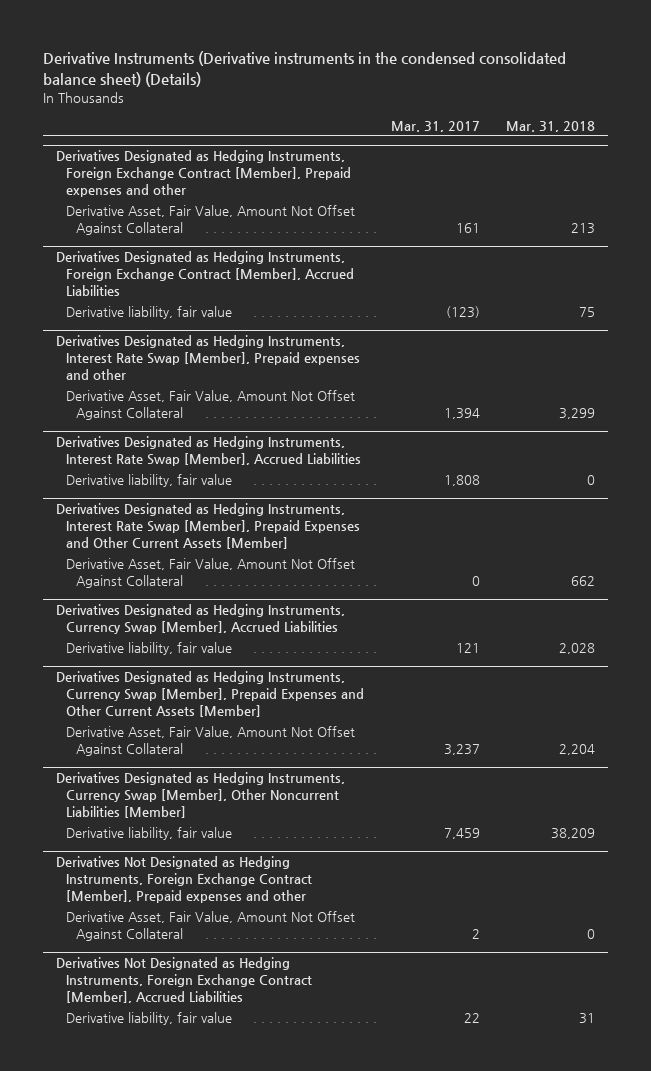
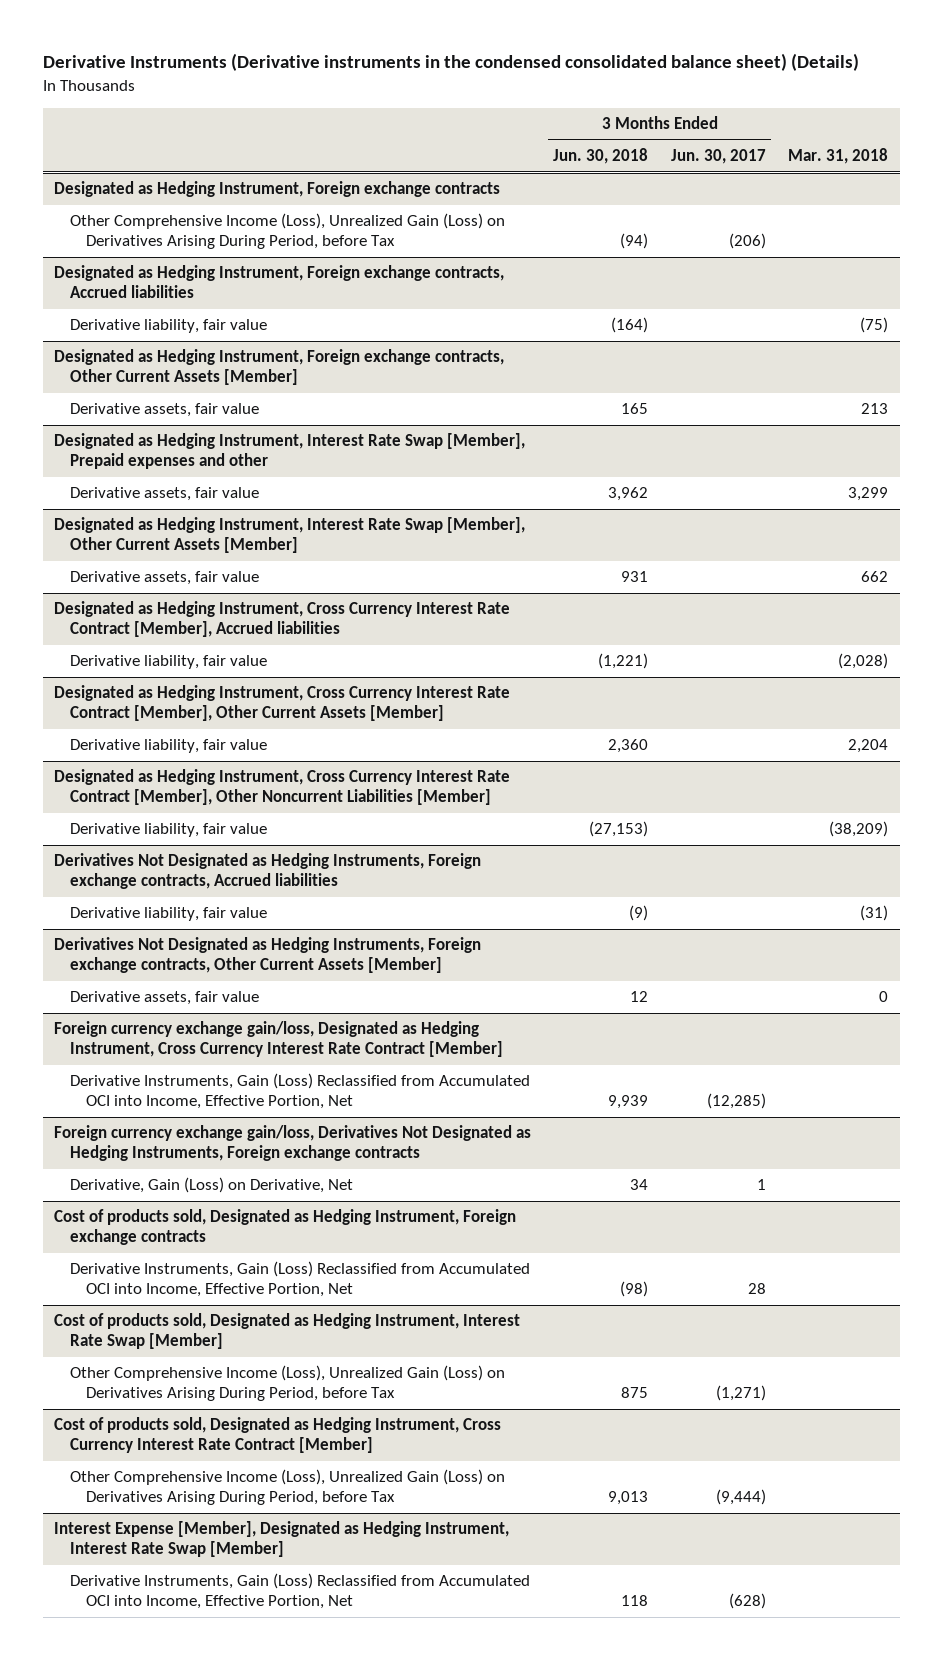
- | Mar. 31, 2017 | Mar. 31, 2018
+ | 3 Months Ended Jun. 30, 2018 | 3 Months Ended Jun. 30, 2017 | Mar. 31, 2018
- Derivatives Designated as Hedging Instruments, Foreign Exchange Contract [Member], Prepaid expenses and other
- Derivative Asset, Fair Value, Amount Not Offset Against Collateral | 161 | 213
- Derivatives Designated as Hedging Instruments, Foreign Exchange Contract [Member], Accrued Liabilities
- Derivative liability, fair value | (123) | 75
- Derivatives Designated as Hedging Instruments, Interest Rate Swap [Member], Prepaid expenses and other
- Derivative Asset, Fair Value, Amount Not Offset Against Collateral | 1,394 | 3,299
- Derivatives Designated as Hedging Instruments, Interest Rate Swap [Member], Accrued Liabilities
- Derivative liability, fair value | 1,808 | 0
- Derivatives Designated as Hedging Instruments, Interest Rate Swap [Member], Prepaid Expenses and Other Current Assets [Member]
- Derivative Asset, Fair Value, Amount Not Offset Against Collateral | 0 | 662
- Derivatives Designated as Hedging Instruments, Currency Swap [Member], Accrued Liabilities
- Derivative liability, fair value | 121 | 2,028
- Derivatives Designated as Hedging Instruments, Currency Swap [Member], Prepaid Expenses and Other Current Assets [Member]
- Derivative Asset, Fair Value, Amount Not Offset Against Collateral | 3,237 | 2,204
- Derivatives Designated as Hedging Instruments, Currency Swap [Member], Other Noncurrent Liabilities [Member]
- Derivative liability, fair value | 7,459 | 38,209
- Derivatives Not Designated as Hedging Instruments, Foreign Exchange Contract [Member], Prepaid expenses and other
- Derivative Asset, Fair Value, Amount Not Offset Against Collateral | 2 | 0
- Derivatives Not Designated as Hedging Instruments, Foreign Exchange Contract [Member], Accrued Liabilities
- Derivative liability, fair value | 22 | 31
+ Designated as Hedging Instrument, Foreign exchange contracts
+ Other Comprehensive Income (Loss), Unrealized Gain (Loss) on Derivatives Arising During Period, before Tax | (94) | (206) |
+ Designated as Hedging Instrument, Foreign exchange contracts, Accrued liabilities
+ Derivative liability, fair value | (164) | | (75)
+ Designated as Hedging Instrument, Foreign exchange contracts, Other Current Assets [Member]
+ Derivative assets, fair value | 165 | | 213
+ Designated as Hedging Instrument, Interest Rate Swap [Member], Prepaid expenses and other
+ Derivative assets, fair value | 3,962 | | 3,299
+ Designated as Hedging Instrument, Interest Rate Swap [Member], Other Current Assets [Member]
+ Derivative assets, fair value | 931 | | 662
+ Designated as Hedging Instrument, Cross Currency Interest Rate Contract [Member], Accrued liabilities
+ Derivative liability, fair value | (1,221) | | (2,028)
+ Designated as Hedging Instrument, Cross Currency Interest Rate Contract [Member], Other Current Assets [Member]
+ Derivative liability, fair value | 2,360 | | 2,204
+ Designated as Hedging Instrument, Cross Currency Interest Rate Contract [Member], Other Noncurrent Liabilities [Member]
+ Derivative liability, fair value | (27,153) | | (38,209)
+ Derivatives Not Designated as Hedging Instruments, Foreign exchange contracts, Accrued liabilities
+ Derivative liability, fair value | (9) | | (31)
+ Derivatives Not Designated as Hedging Instruments, Foreign exchange contracts, Other Current Assets [Member]
+ Derivative assets, fair value | 12 | | 0
+ Foreign currency exchange gain/loss, Designated as Hedging Instrument, Cross Currency Interest Rate Contract [Member]
+ Derivative Instruments, Gain (Loss) Reclassified from Accumulated OCI into Income, Effective Portion, Net | 9,939 | (12,285) |
+ Foreign currency exchange gain/loss, Derivatives Not Designated as Hedging Instruments, Foreign exchange contracts
+ Derivative, Gain (Loss) on Derivative, Net | 34 | 1 |
+ Cost of products sold, Designated as Hedging Instrument, Foreign exchange contracts
+ Derivative Instruments, Gain (Loss) Reclassified from Accumulated OCI into Income, Effective Portion, Net | (98) | 28 |
+ Cost of products sold, Designated as Hedging Instrument, Interest Rate Swap [Member]
+ Other Comprehensive Income (Loss), Unrealized Gain (Loss) on Derivatives Arising During Period, before Tax | 875 | (1,271) |
+ Cost of products sold, Designated as Hedging Instrument, Cross Currency Interest Rate Contract [Member]
+ Other Comprehensive Income (Loss), Unrealized Gain (Loss) on Derivatives Arising During Period, before Tax | 9,013 | (9,444) |
+ Interest Expense [Member], Designated as Hedging Instrument, Interest Rate Swap [Member]
+ Derivative Instruments, Gain (Loss) Reclassified from Accumulated OCI into Income, Effective Portion, Net | 118 | (628) |

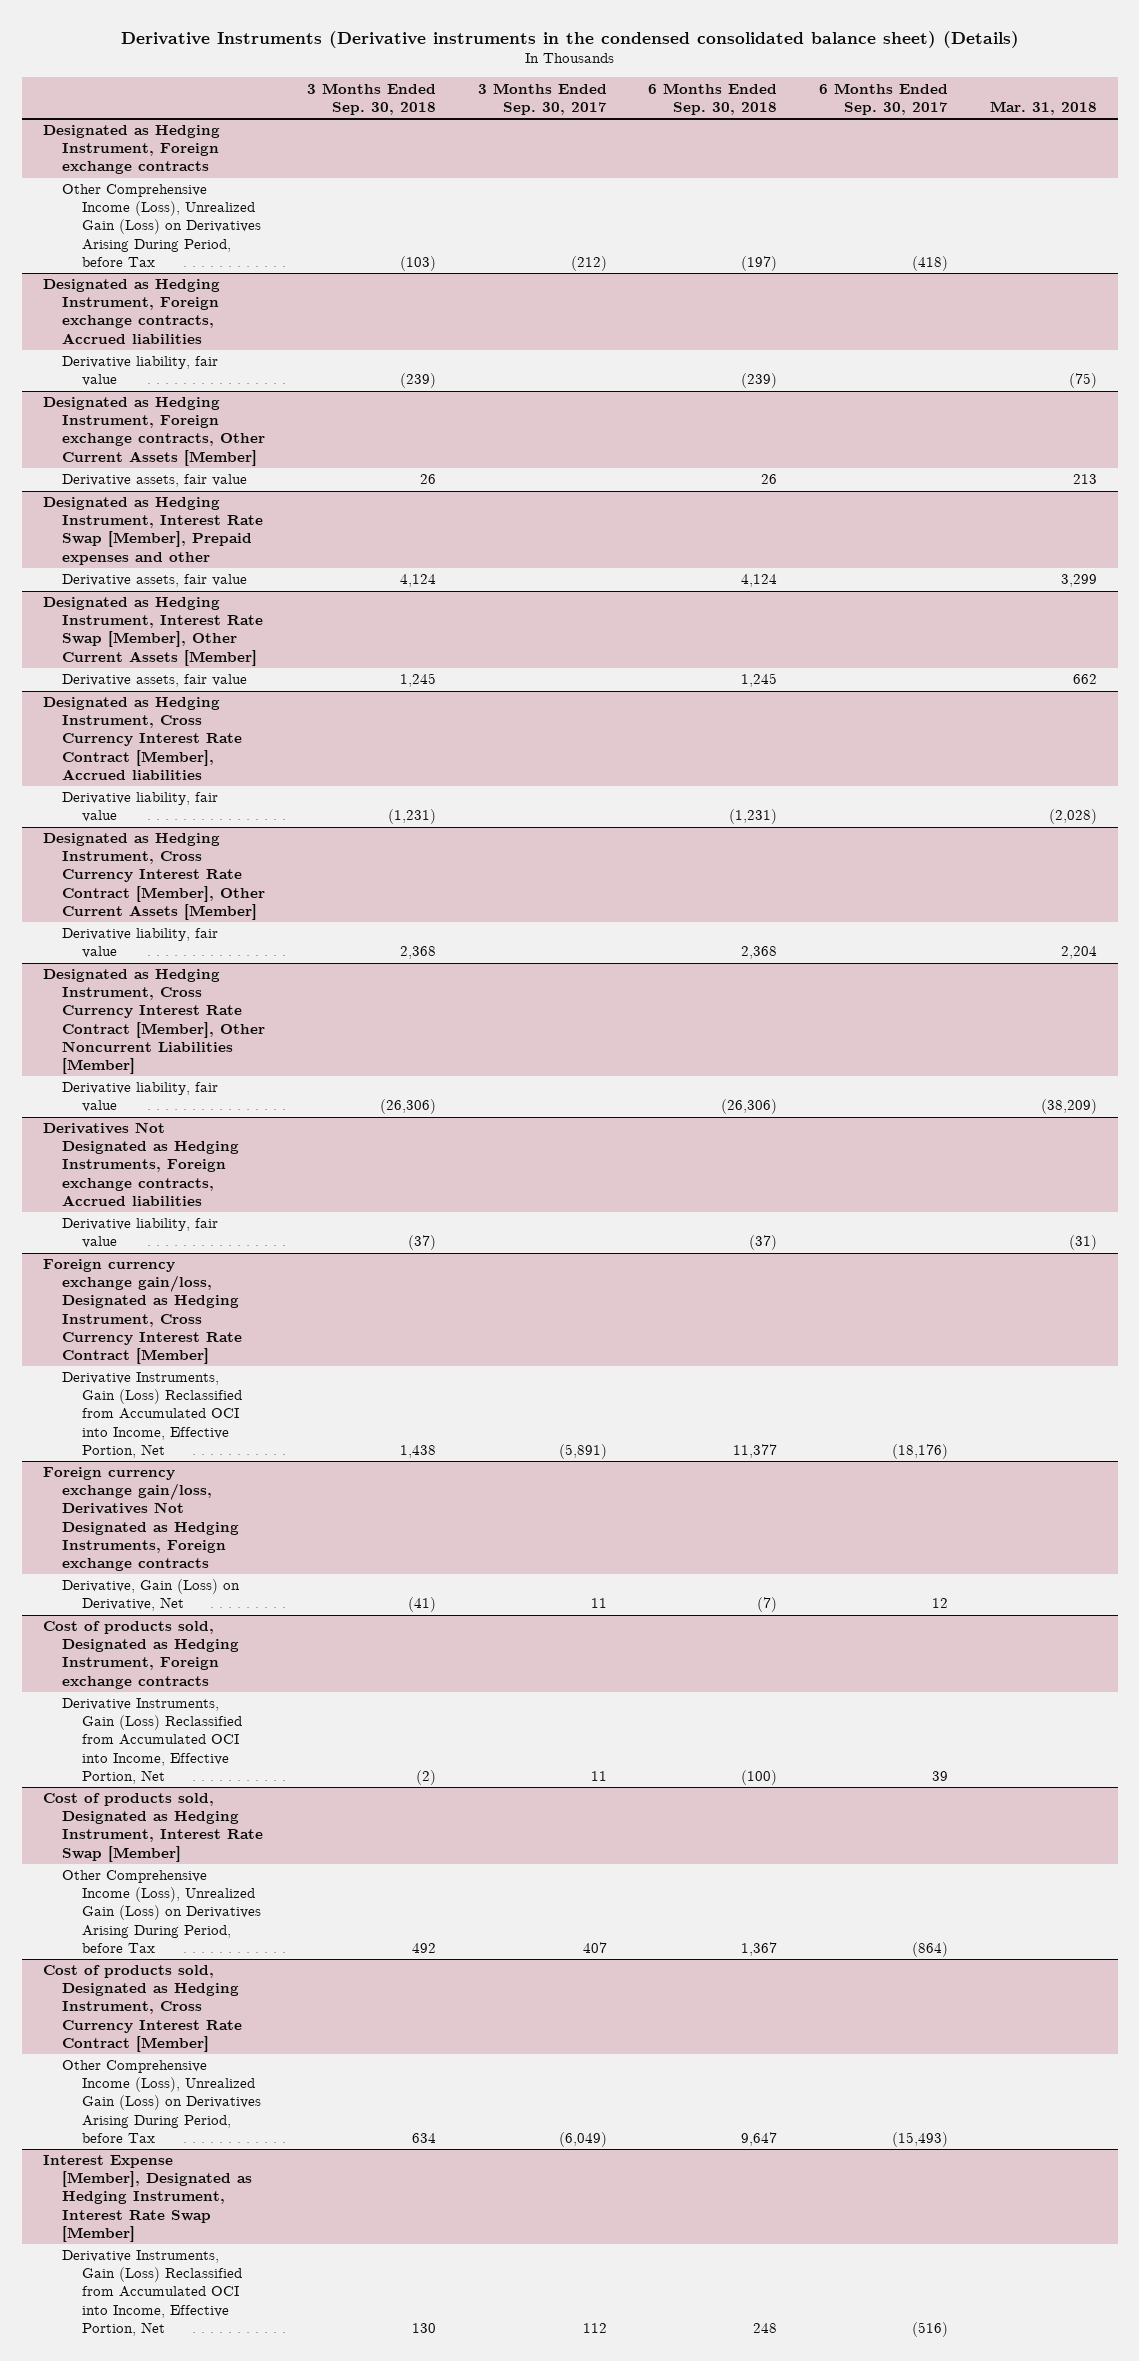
- | 3 Months Ended Jun. 30, 2018 | 3 Months Ended Jun. 30, 2017 | Mar. 31, 2018
+ | 3 Months Ended Sep. 30, 2018 | 3 Months Ended Sep. 30, 2017 | 6 Months Ended Sep. 30, 2018 | 6 Months Ended Sep. 30, 2017 | Mar. 31, 2018
- Derivatives Not Designated as Hedging Instruments, Foreign exchange contracts, Other Current Assets [Member]
- Derivative assets, fair value | 12 | | 0

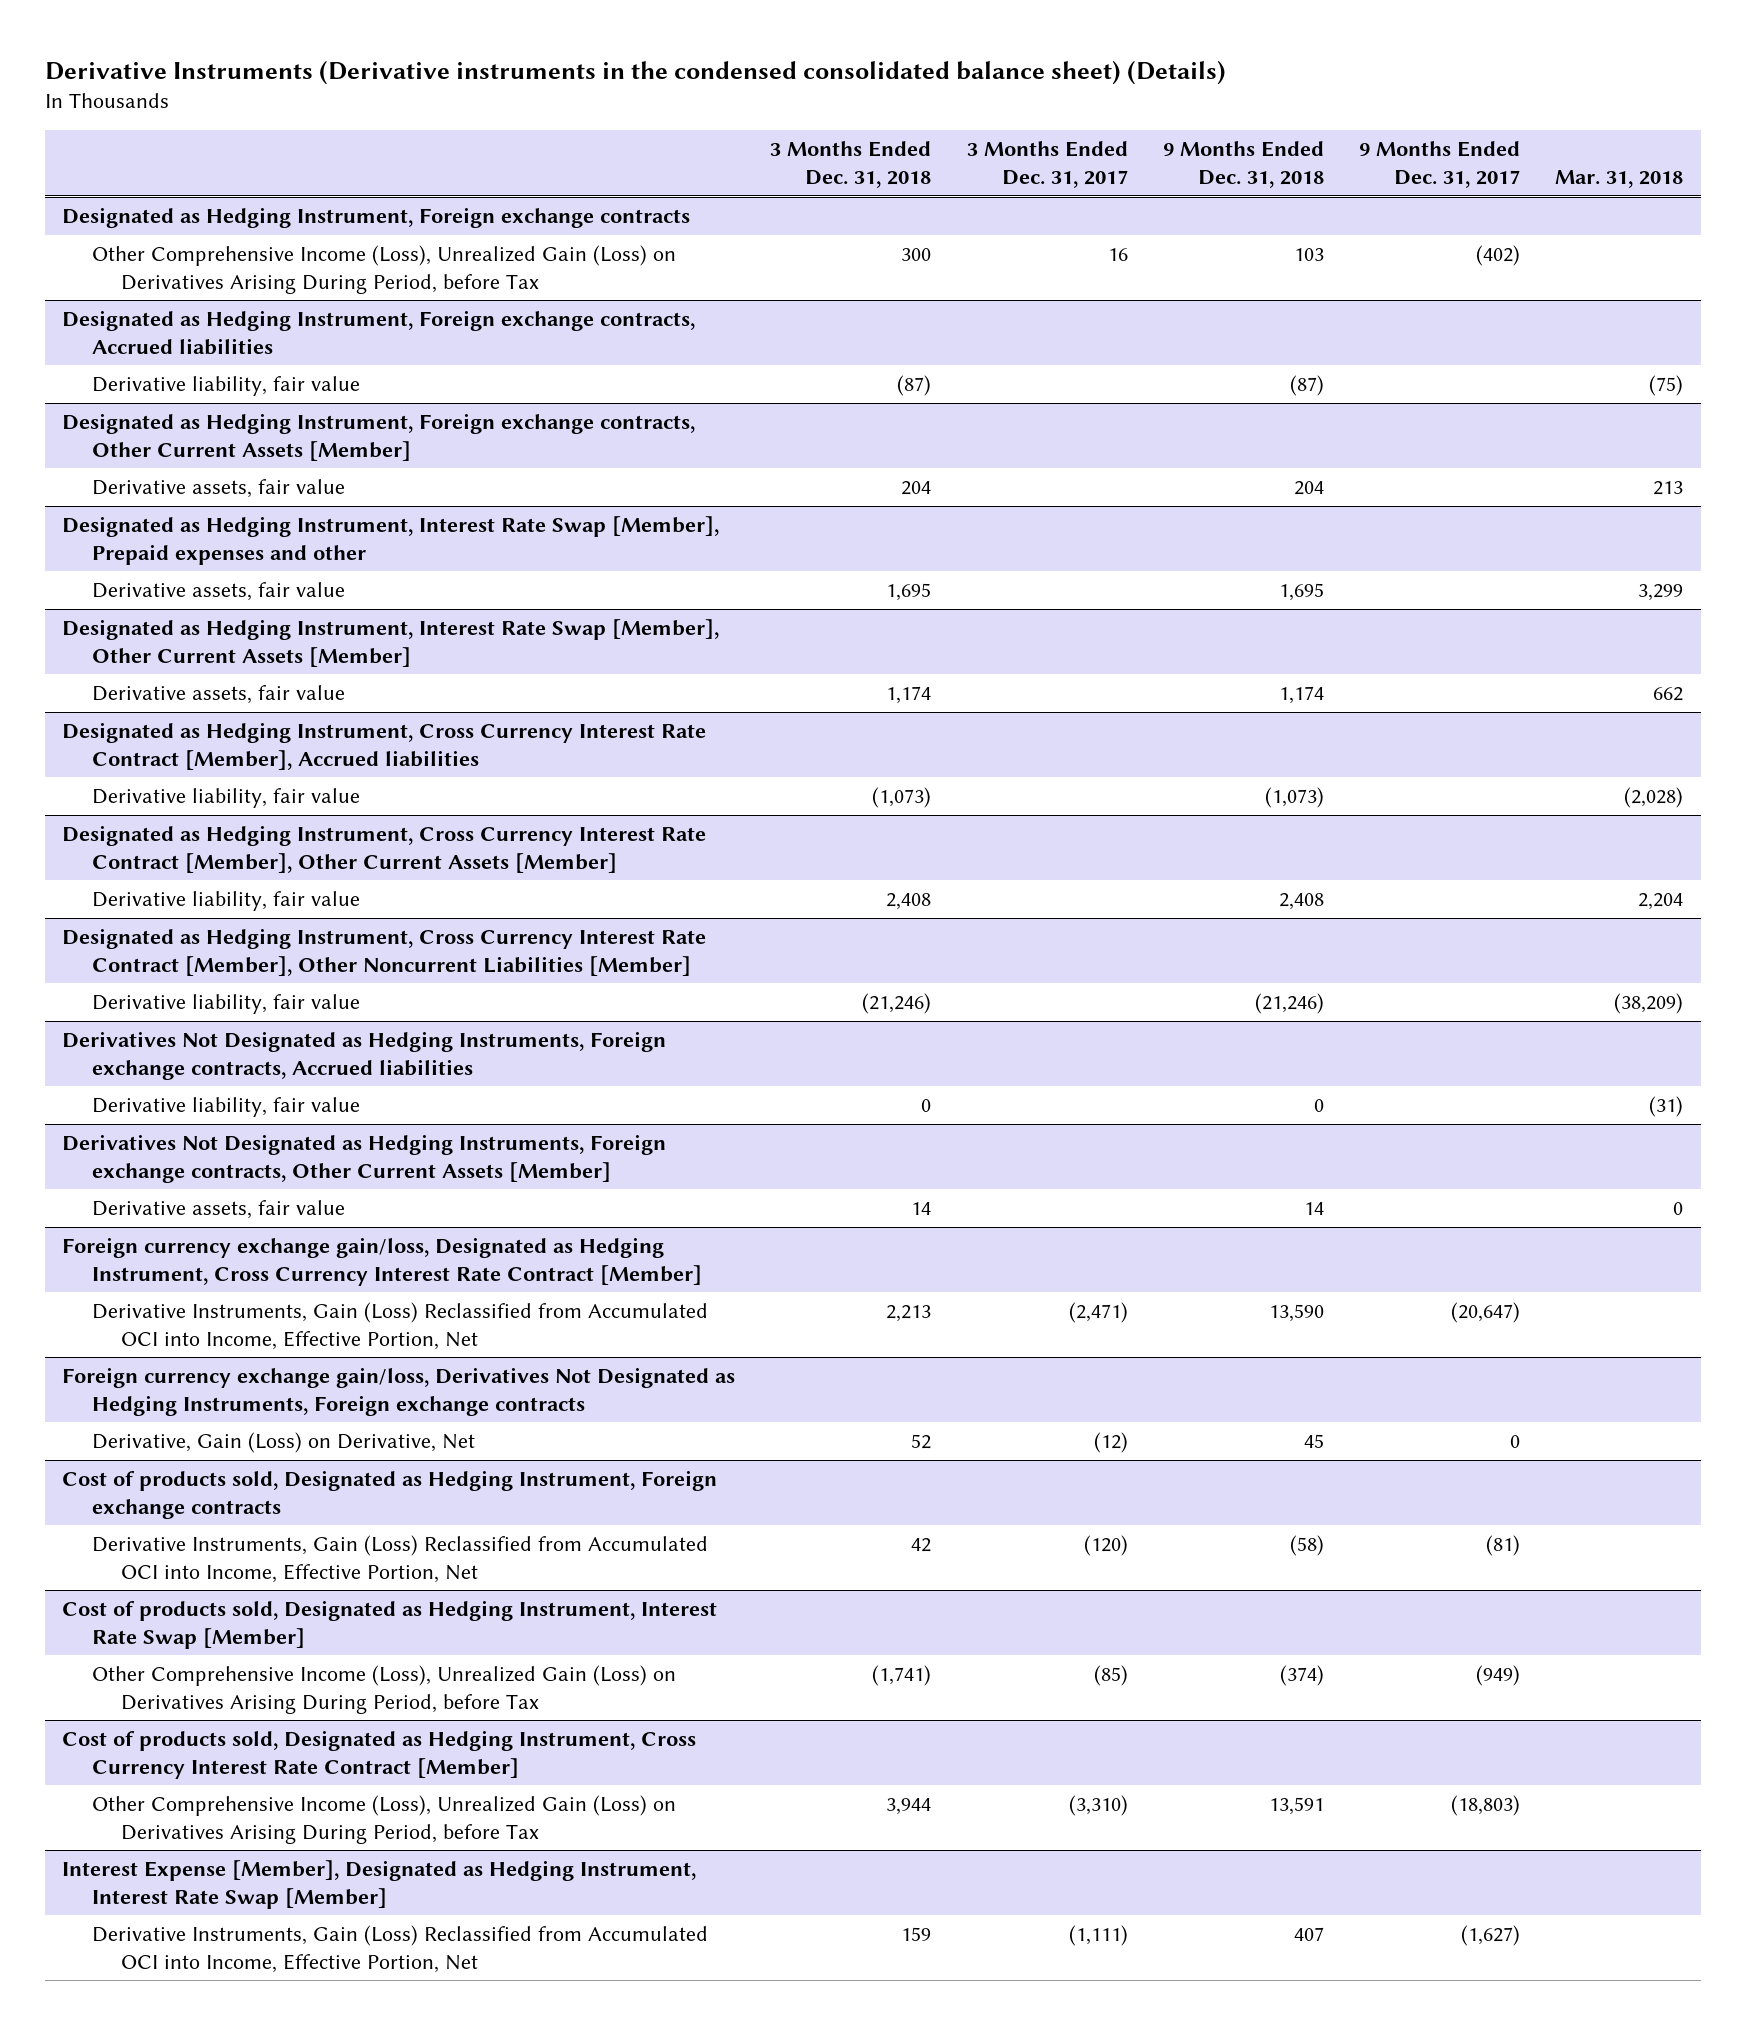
- | 3 Months Ended Sep. 30, 2018 | 3 Months Ended Sep. 30, 2017 | 6 Months Ended Sep. 30, 2018 | 6 Months Ended Sep. 30, 2017 | Mar. 31, 2018
+ | 3 Months Ended Dec. 31, 2018 | 3 Months Ended Dec. 31, 2017 | 9 Months Ended Dec. 31, 2018 | 9 Months Ended Dec. 31, 2017 | Mar. 31, 2018
+ Derivatives Not Designated as Hedging Instruments, Foreign exchange contracts, Other Current Assets [Member]
+ Derivative assets, fair value | 14 | | 14 | | 0

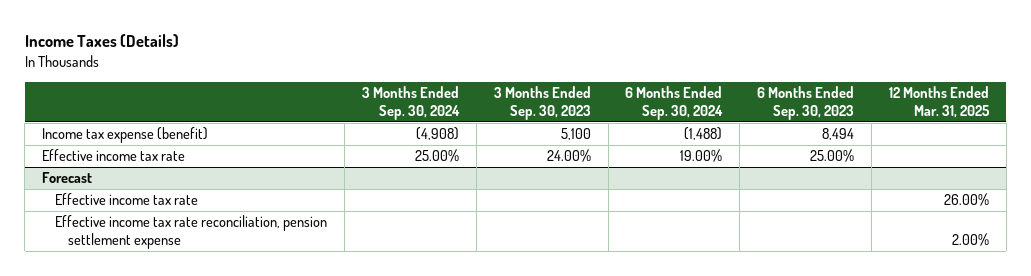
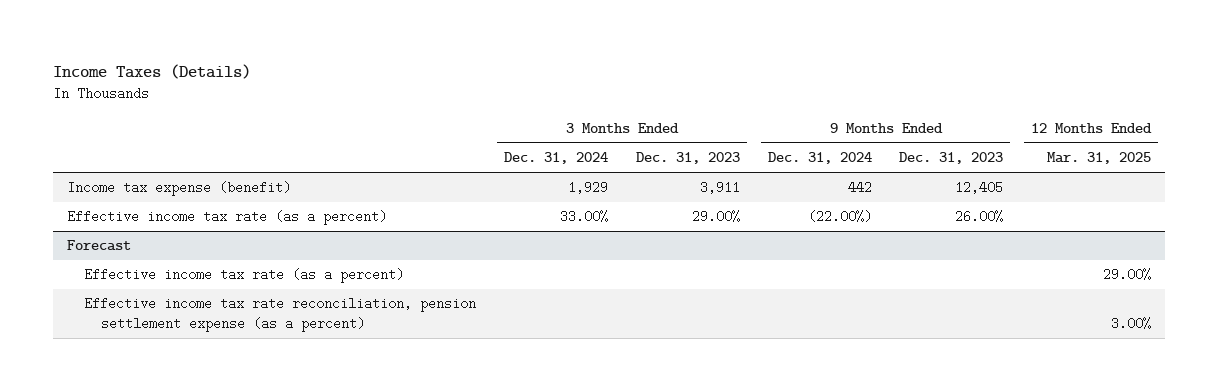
- | 3 Months Ended Sep. 30, 2024 | 3 Months Ended Sep. 30, 2023 | 6 Months Ended Sep. 30, 2024 | 6 Months Ended Sep. 30, 2023 | 12 Months Ended Mar. 31, 2025
+ | 3 Months Ended Dec. 31, 2024 | 3 Months Ended Dec. 31, 2023 | 9 Months Ended Dec. 31, 2024 | 9 Months Ended Dec. 31, 2023 | 12 Months Ended Mar. 31, 2025
- Effective income tax rate | 25.00% | 24.00% | 19.00% | 25.00% |
+ Effective income tax rate (as a percent) | 33.00% | 29.00% | (22.00%) | 26.00% |
@ Forecast
- Effective income tax rate | | | | | 26.00%
- Effective income tax rate reconciliation, pension settlement expense | | | | | 2.00%
+ Effective income tax rate (as a percent) | | | | | 29.00%
+ Effective income tax rate reconciliation, pension settlement expense (as a percent) | | | | | 3.00%

